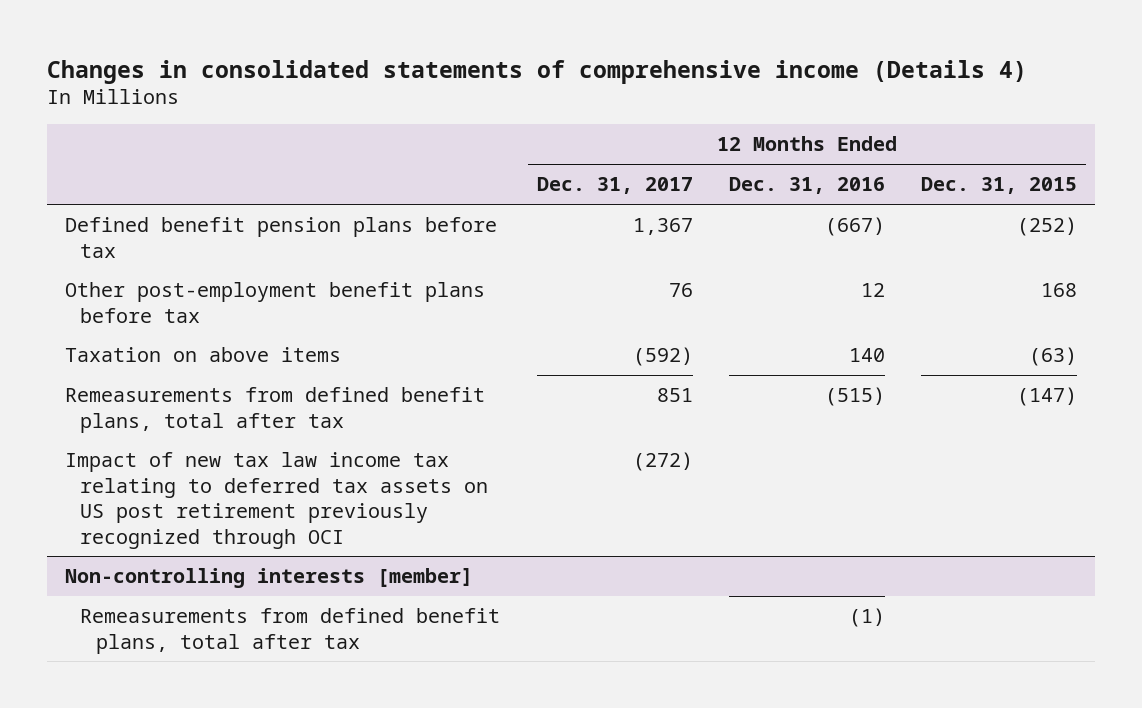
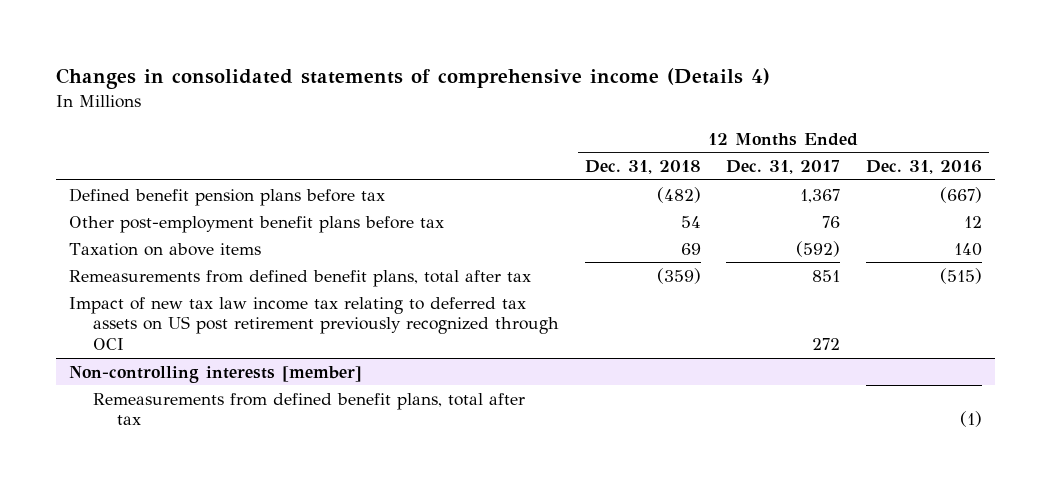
- | 12 Months Ended Dec. 31, 2017 | 12 Months Ended Dec. 31, 2016 | 12 Months Ended Dec. 31, 2015
+ | 12 Months Ended Dec. 31, 2018 | 12 Months Ended Dec. 31, 2017 | 12 Months Ended Dec. 31, 2016
- Impact of new tax law income tax relating to deferred tax assets on US post retirement previously recognized through OCI | (272) | |
+ Impact of new tax law income tax relating to deferred tax assets on US post retirement previously recognized through OCI | | 272 |

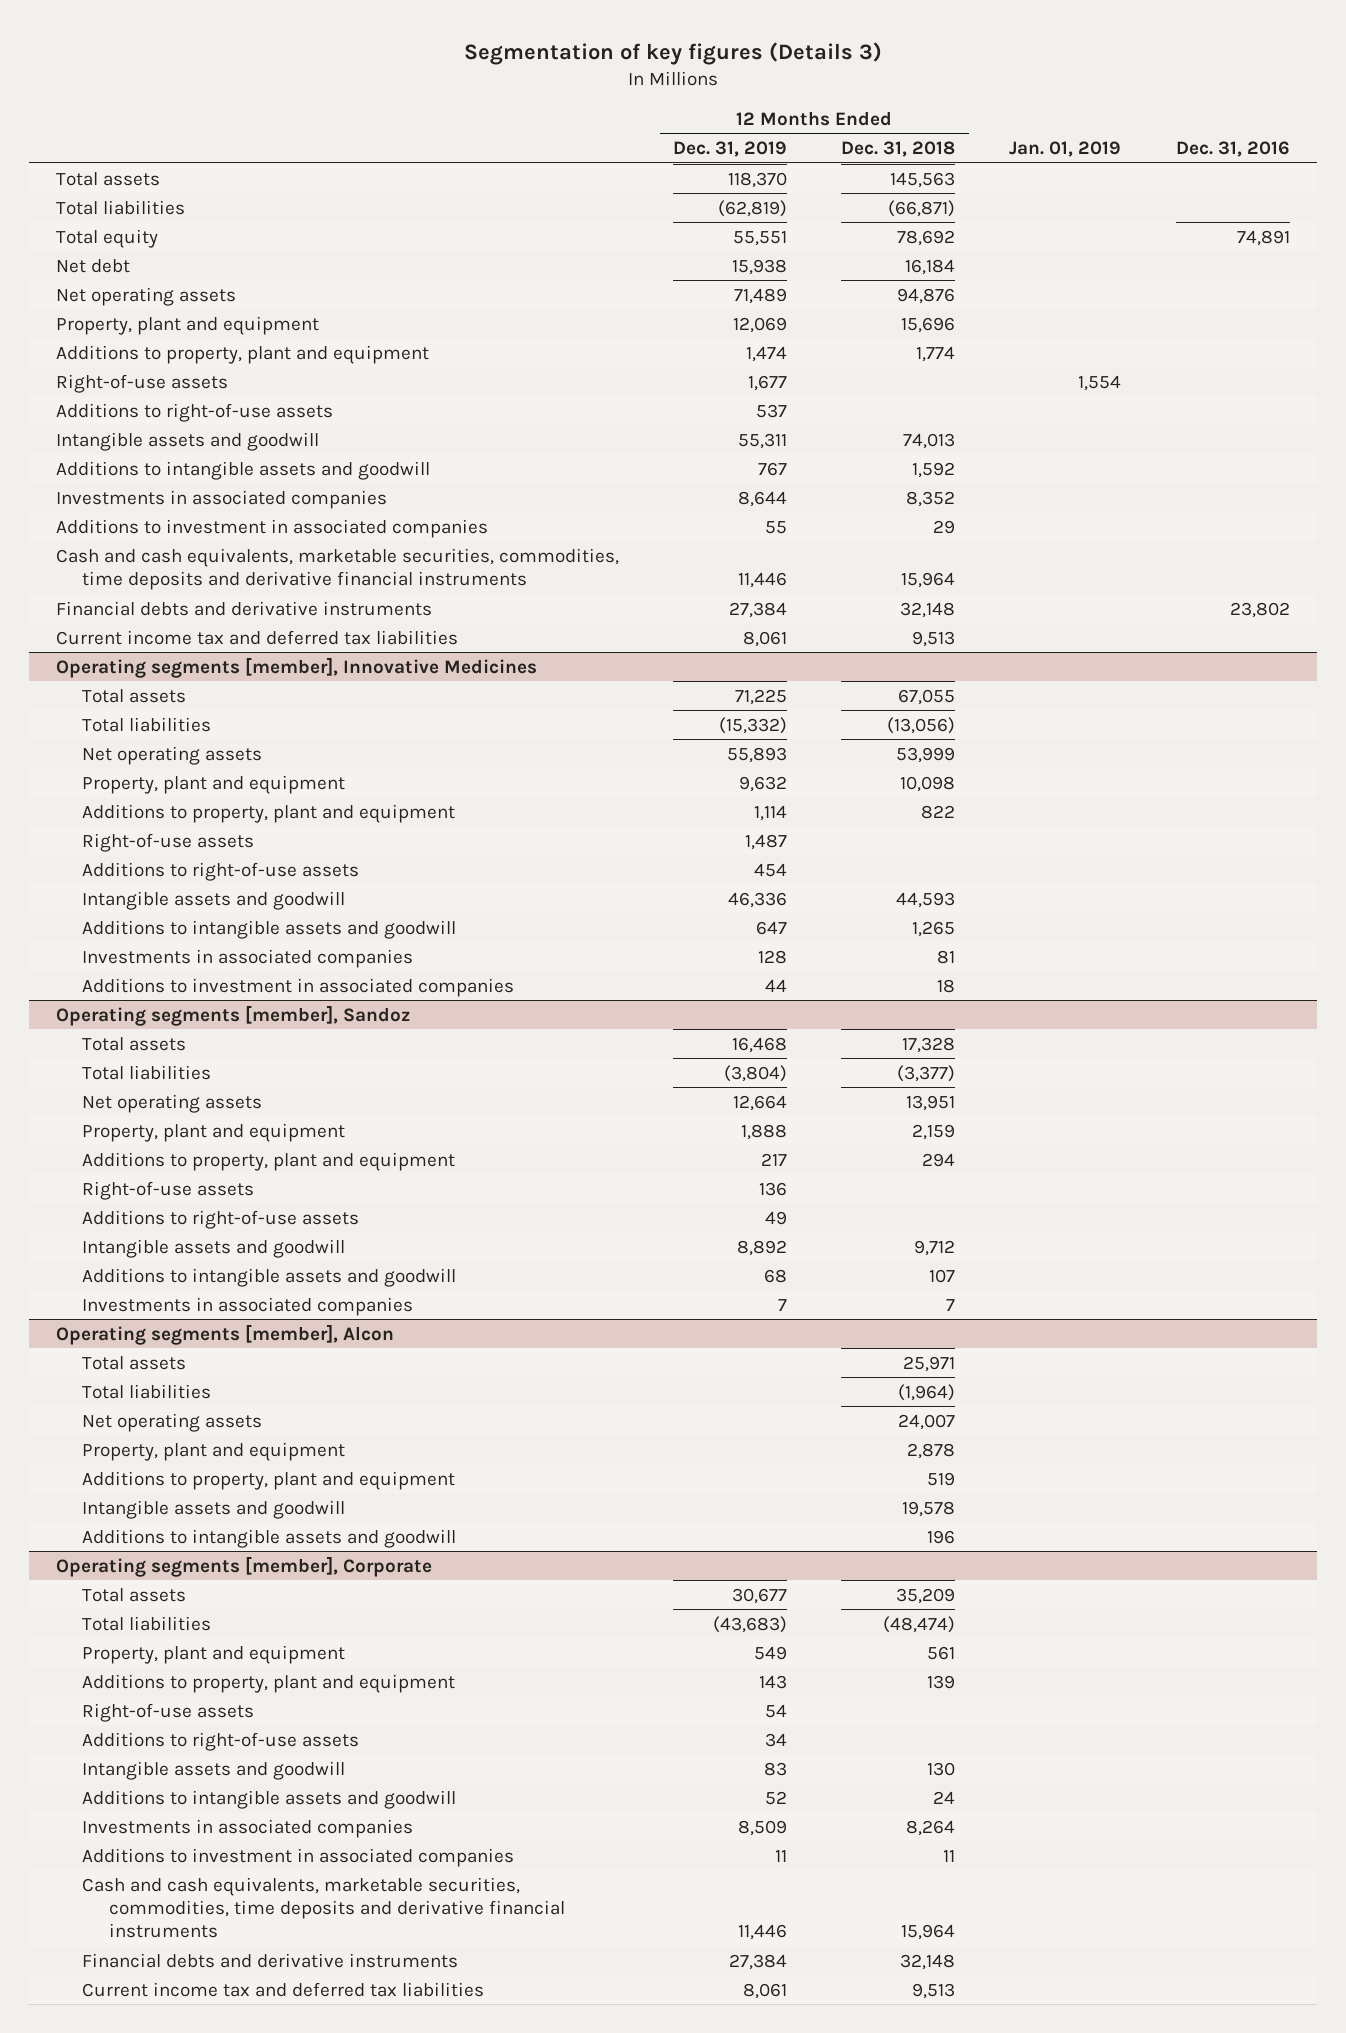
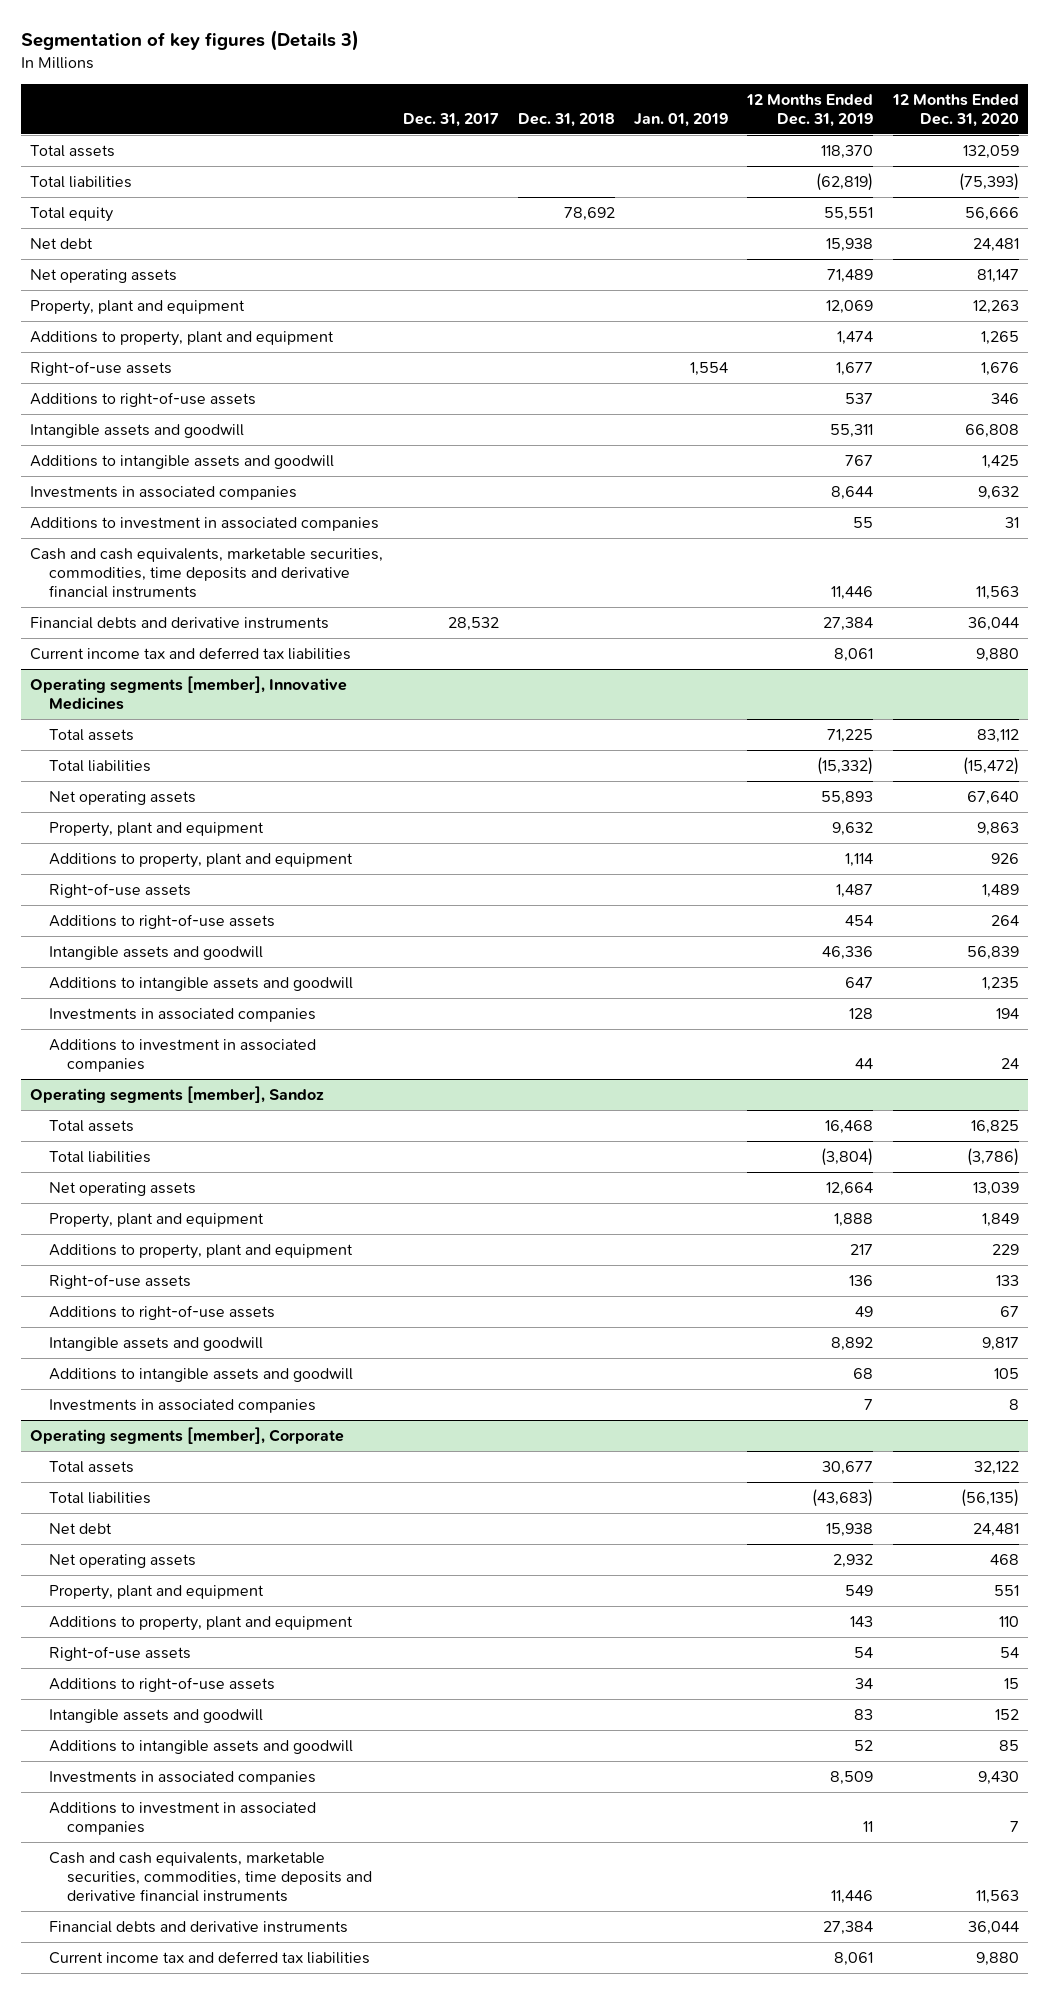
- | 12 Months Ended Dec. 31, 2019 | 12 Months Ended Dec. 31, 2018 | Jan. 01, 2019 | Dec. 31, 2016
+ | Dec. 31, 2017 | Dec. 31, 2018 | Jan. 01, 2019 | 12 Months Ended Dec. 31, 2019 | 12 Months Ended Dec. 31, 2020
- Operating segments [member], Alcon
- Total assets | | 25,971 | |
- Total liabilities | | (1,964) | |
- Net operating assets | | 24,007 | |
- Property, plant and equipment | | 2,878 | |
- Additions to property, plant and equipment | | 519 | |
- Intangible assets and goodwill | | 19,578 | |
- Additions to intangible assets and goodwill | | 196 | |
@ Operating segments [member], Corporate
+ Net debt | | | | 15,938 | 24,481
+ Net operating assets | | | | 2,932 | 468

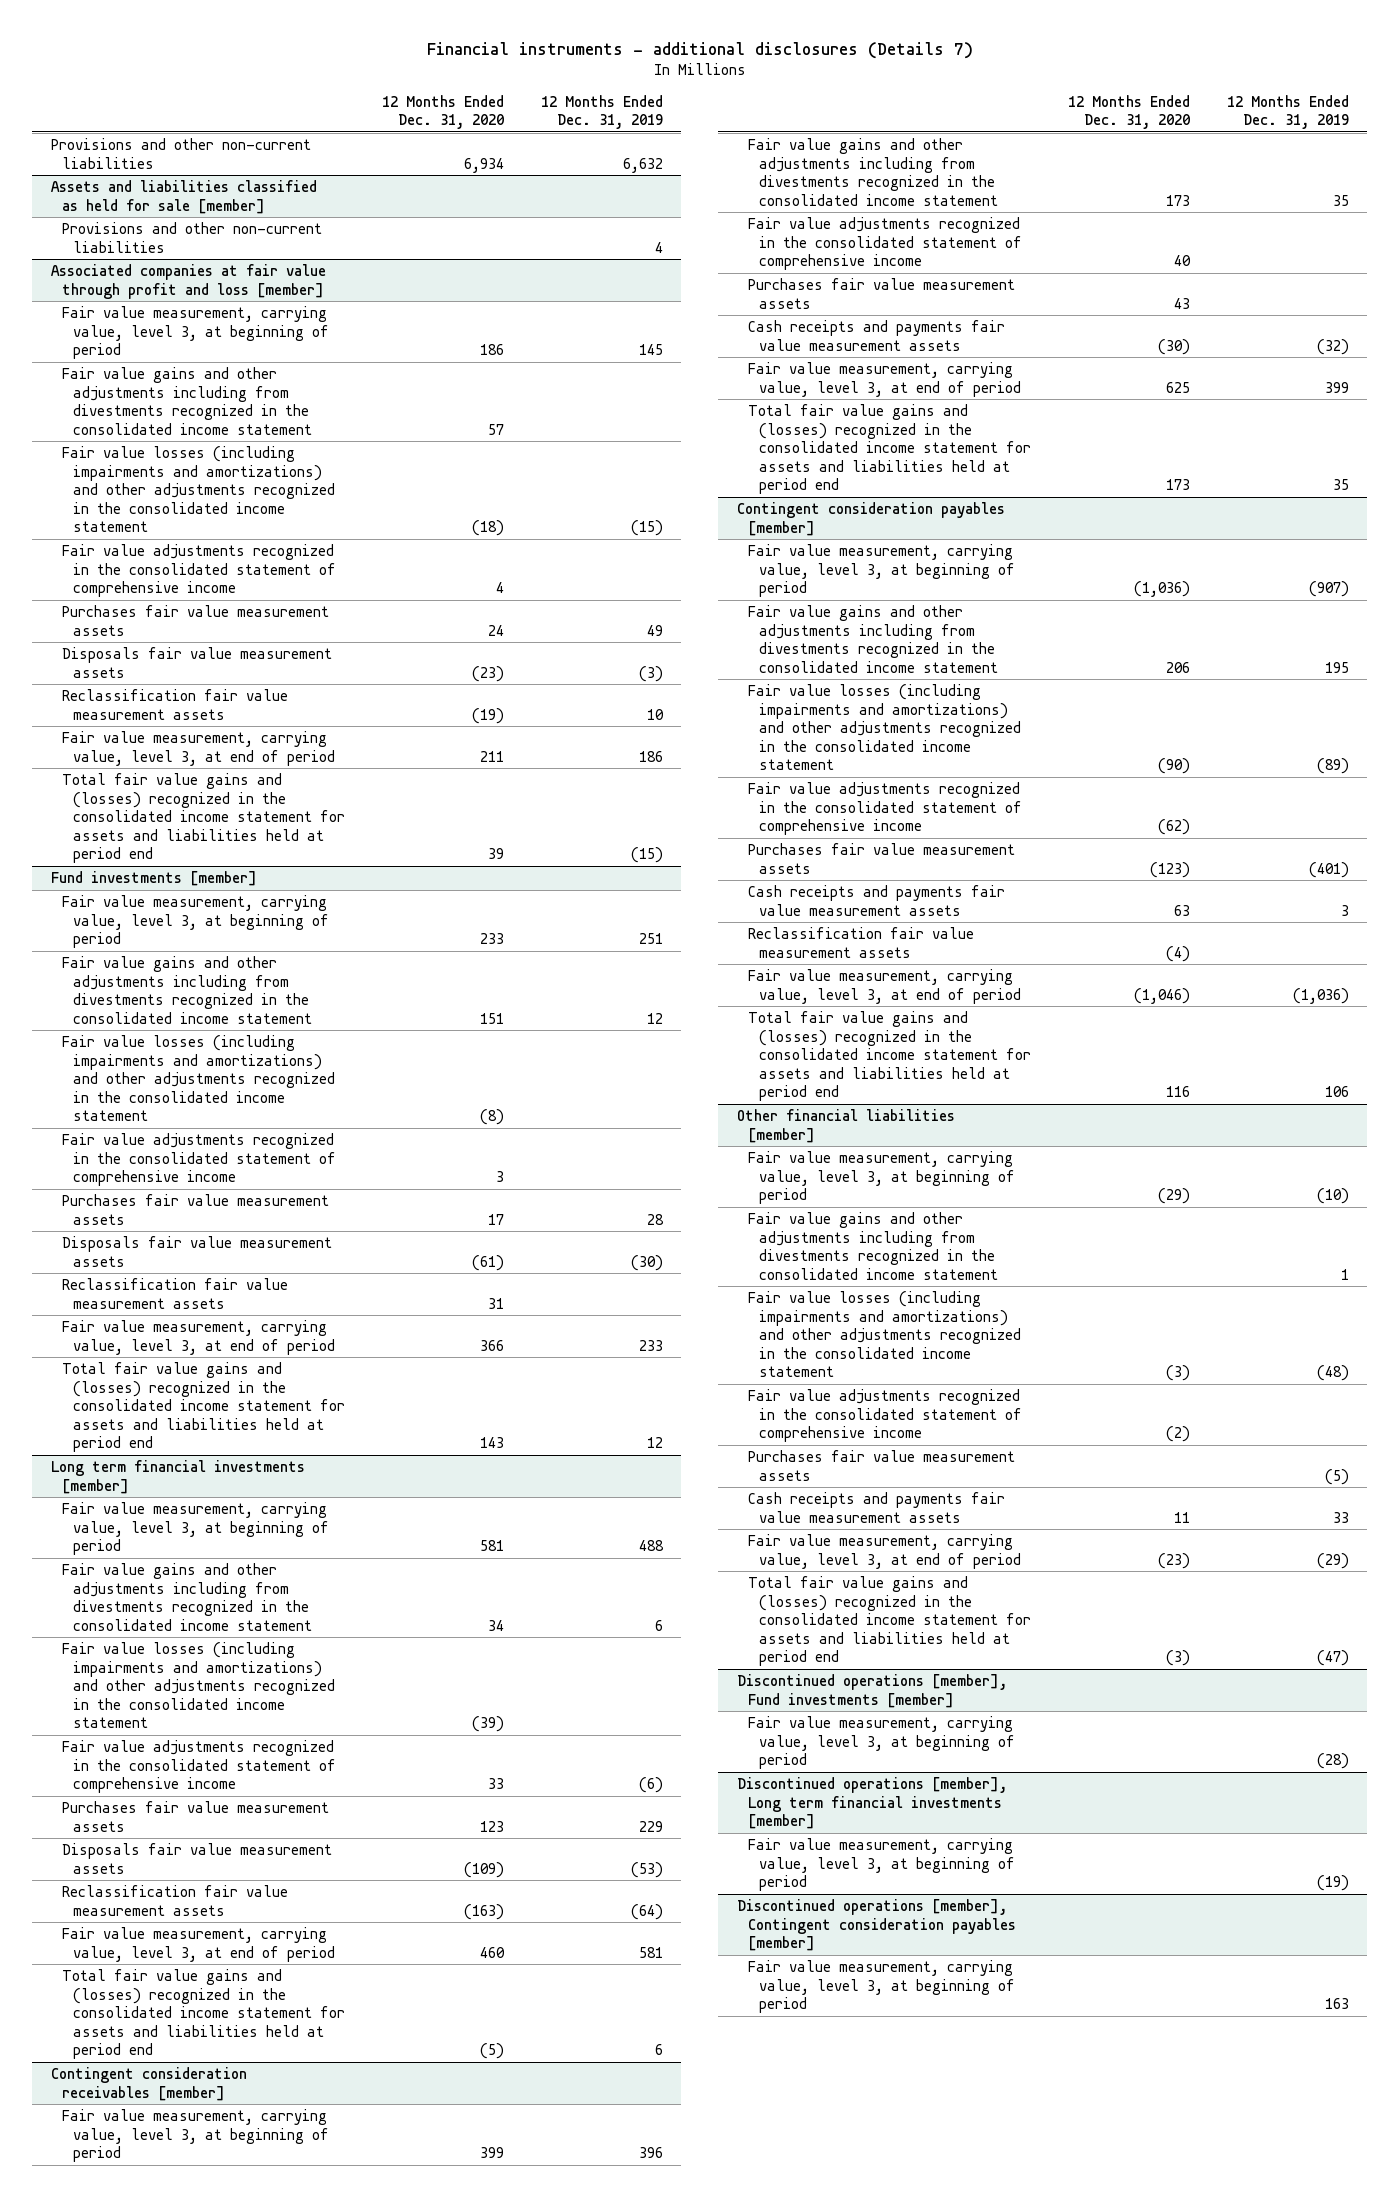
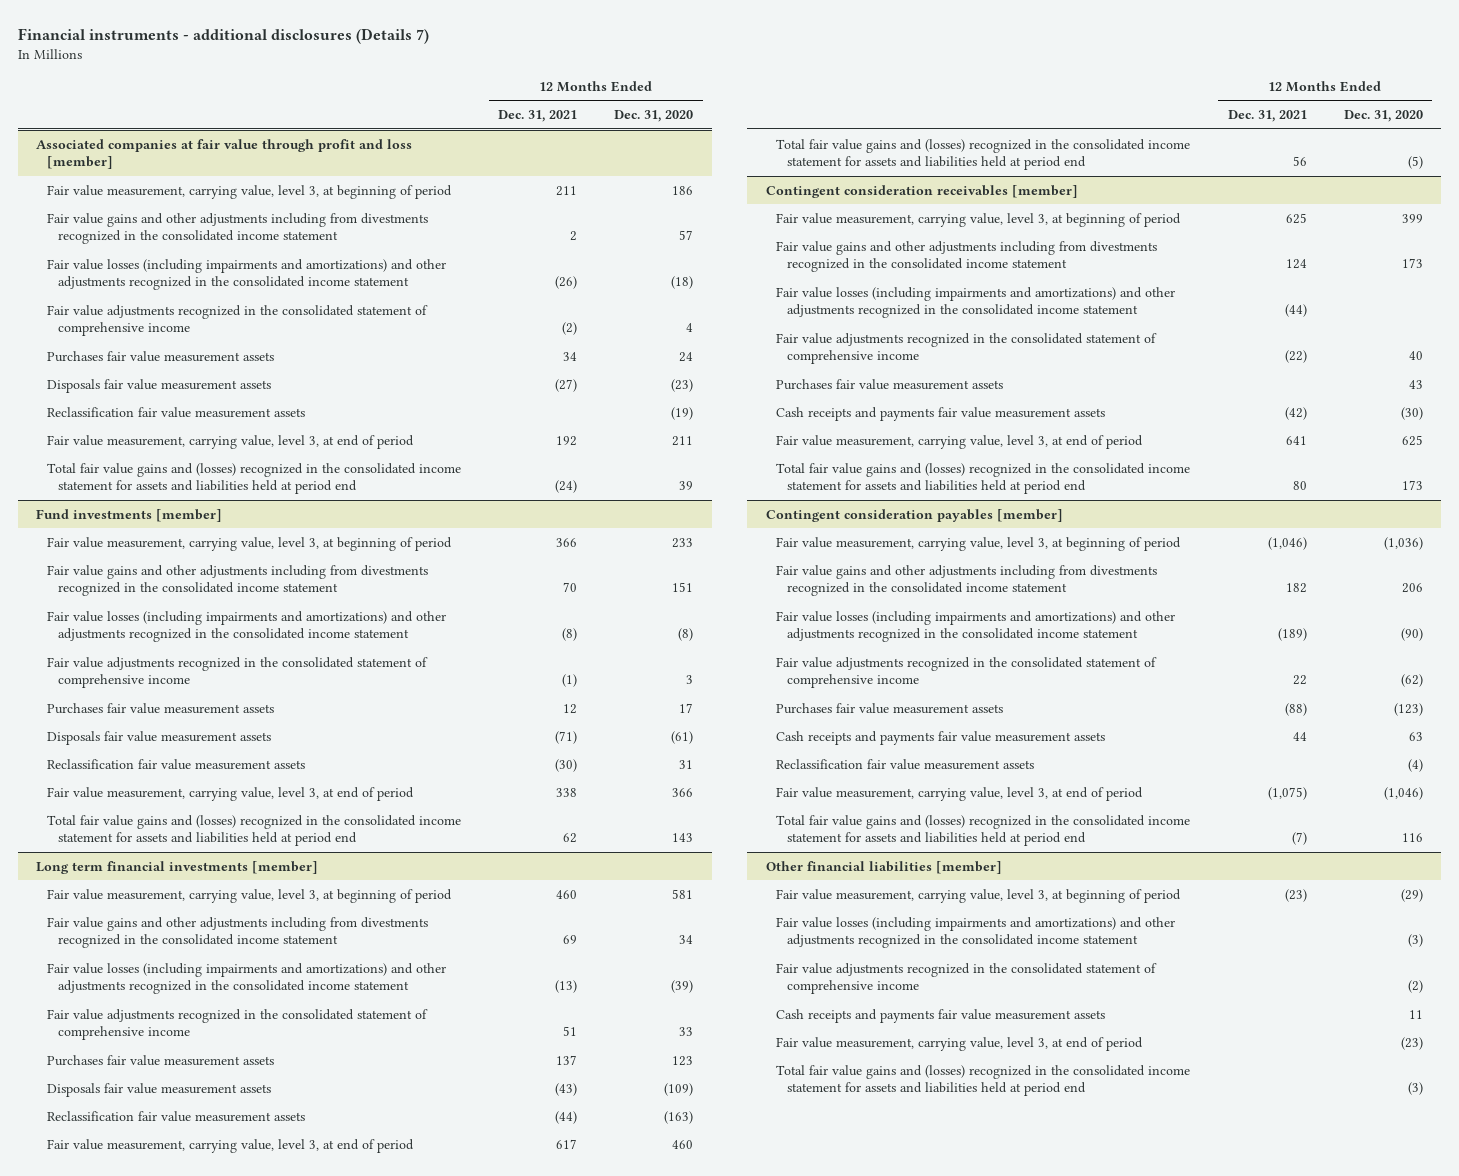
- | 12 Months Ended Dec. 31, 2020 | 12 Months Ended Dec. 31, 2019
+ | 12 Months Ended Dec. 31, 2021 | 12 Months Ended Dec. 31, 2020
- Provisions and other non-current liabilities | 6,934 | 6,632
- Assets and liabilities classified as held for sale [member]
- Provisions and other non-current liabilities | | 4
@ Contingent consideration receivables [member]
+ Fair value losses (including impairments and amortizations) and other adjustments recognized in the consolidated income statement | (44) |
@ Other financial liabilities [member]
- Fair value gains and other adjustments including from divestments recognized in the consolidated income statement | | 1
- Purchases fair value measurement assets | | (5)
- Discontinued operations [member], Fund investments [member]
- Fair value measurement, carrying value, level 3, at beginning of period | | (28)
- Discontinued operations [member], Long term financial investments [member]
- Fair value measurement, carrying value, level 3, at beginning of period | | (19)
- Discontinued operations [member], Contingent consideration payables [member]
- Fair value measurement, carrying value, level 3, at beginning of period | | 163

